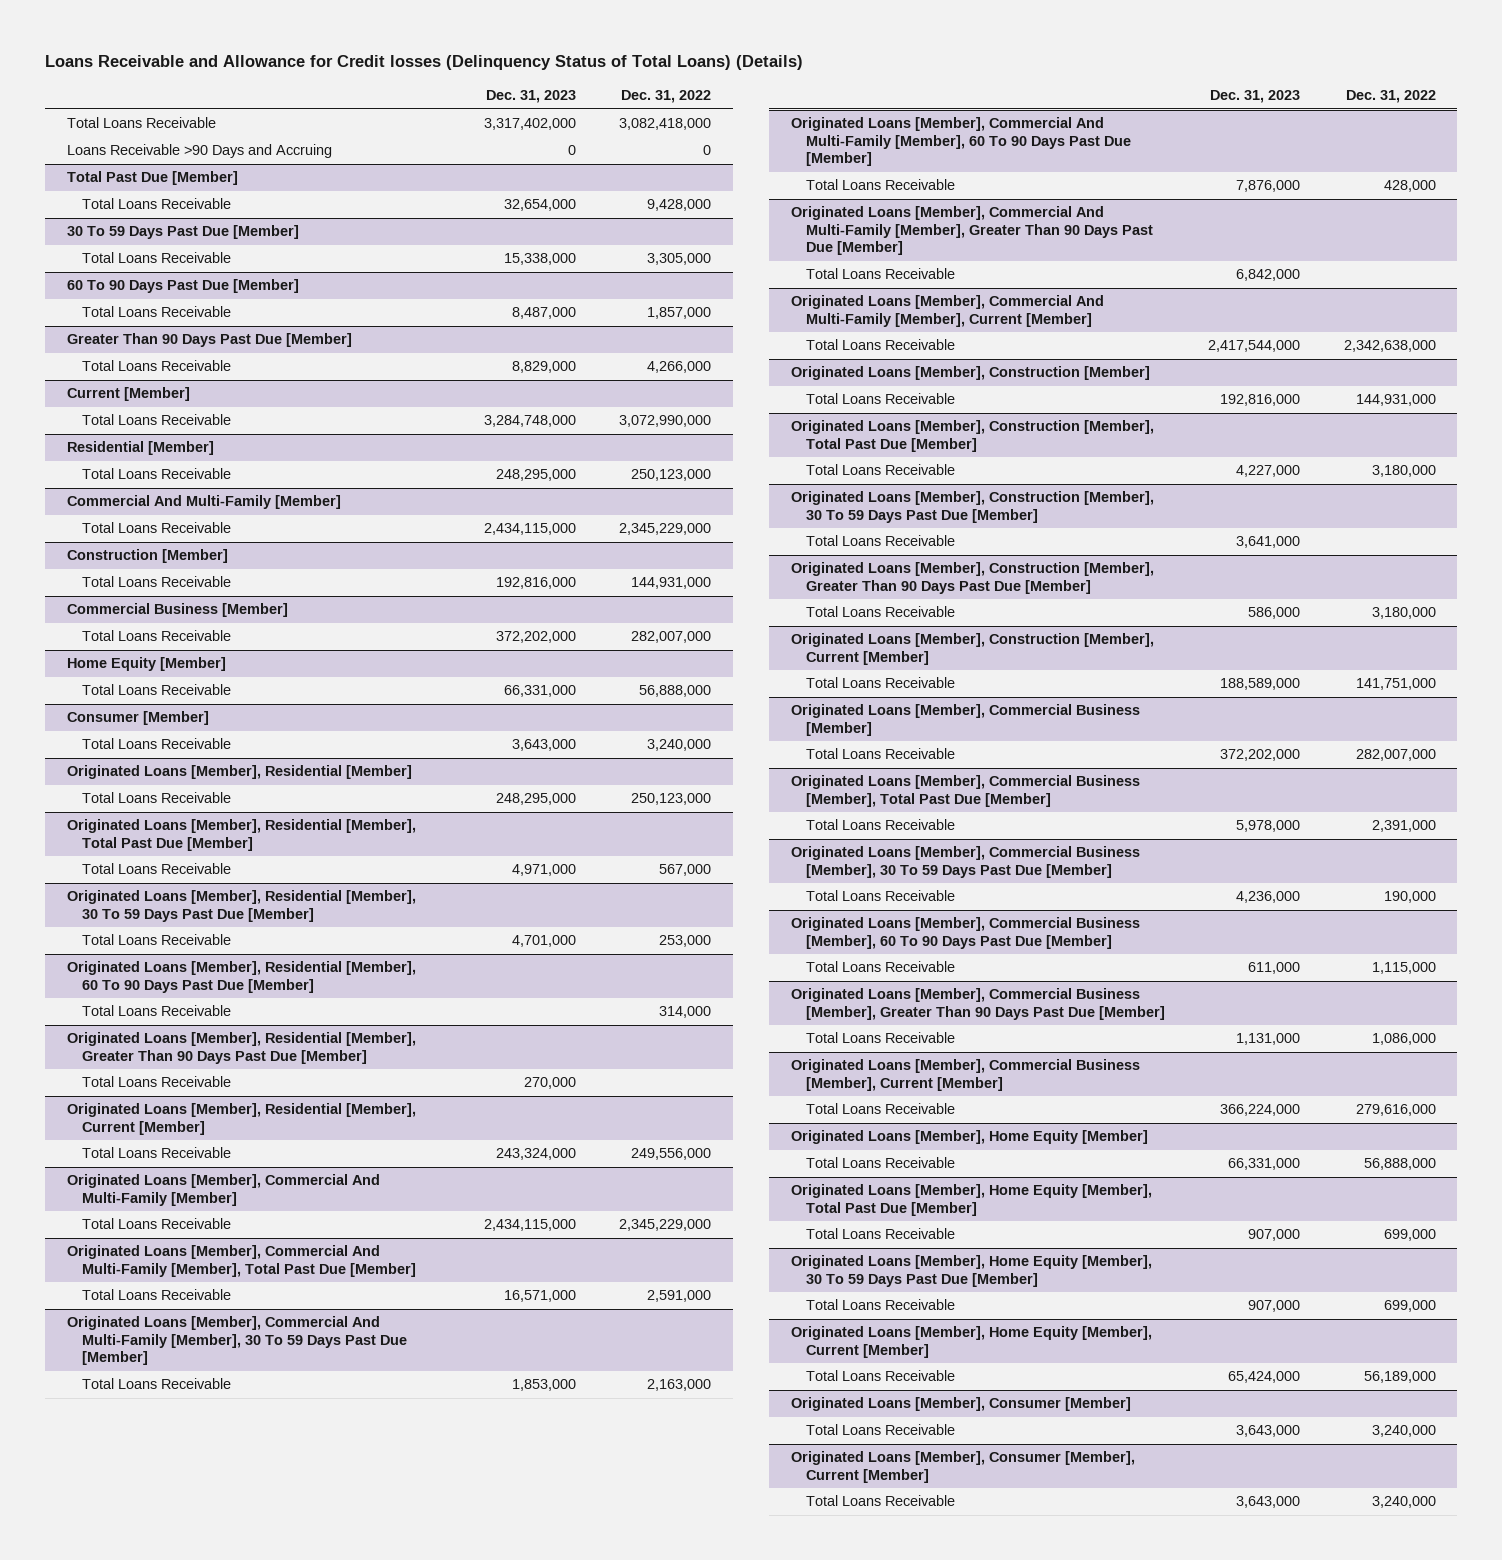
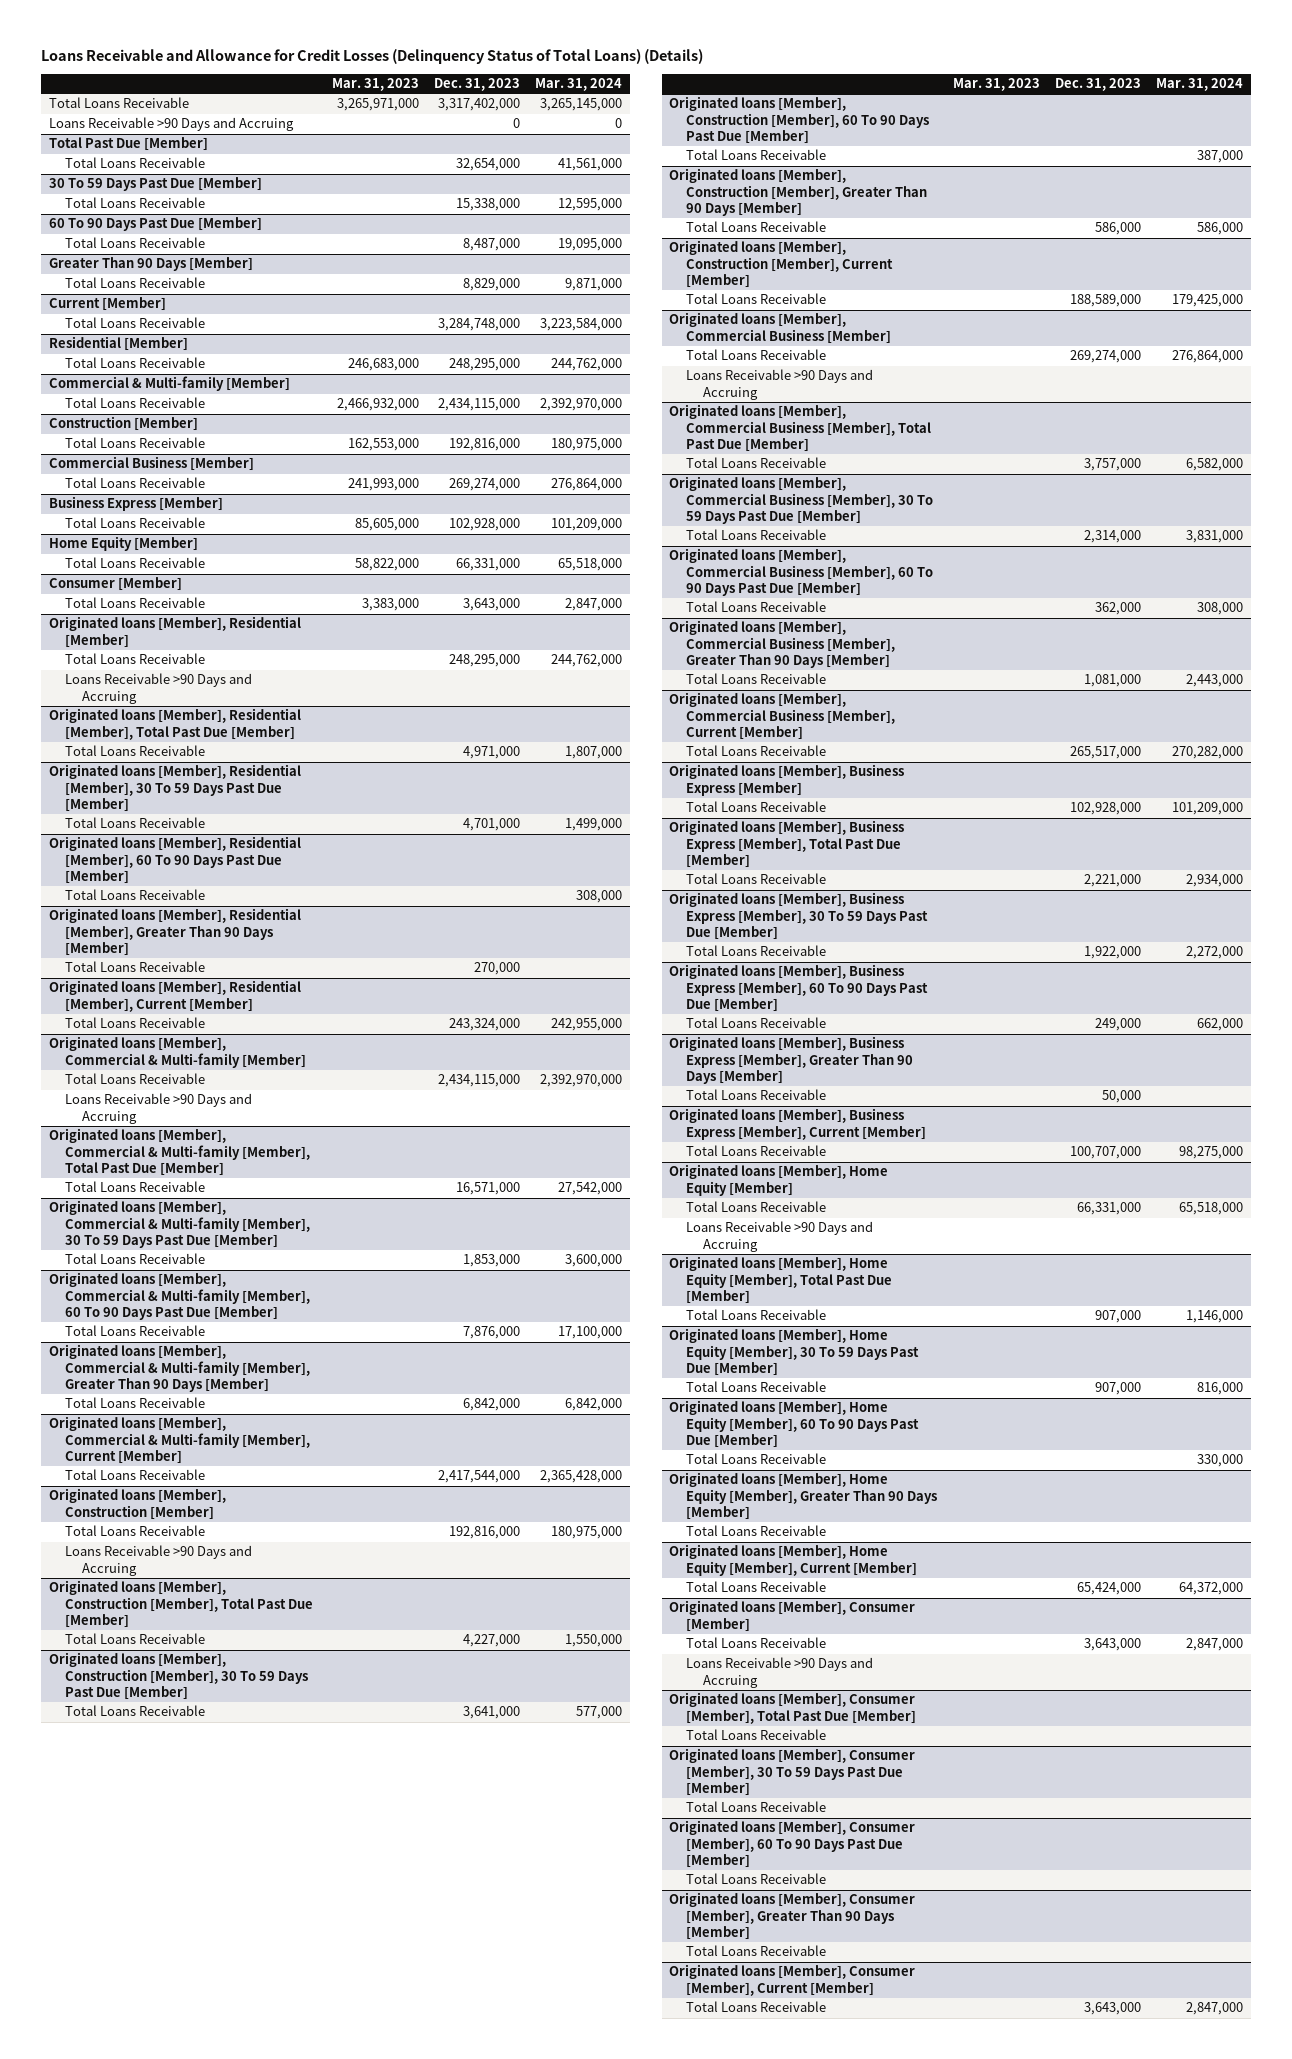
- Loans Receivable and Allowance for Credit losses (Delinquency Status of Total Loans) (Details)
+ Loans Receivable and Allowance for Credit Losses (Delinquency Status of Total Loans) (Details)
- | Dec. 31, 2023 | Dec. 31, 2022
+ | Mar. 31, 2023 | Dec. 31, 2023 | Mar. 31, 2024
- Greater Than 90 Days Past Due [Member]
+ Greater Than 90 Days [Member]
- Commercial And Multi-Family [Member]
+ Commercial & Multi-family [Member]
@ Commercial Business [Member]
- Total Loans Receivable | 372,202,000 | 282,007,000
+ Total Loans Receivable | 241,993,000 | 269,274,000 | 276,864,000
+ Business Express [Member]
+ Total Loans Receivable | 85,605,000 | 102,928,000 | 101,209,000
- Originated Loans [Member], Residential [Member]
+ Originated loans [Member], Residential [Member]
- Originated Loans [Member], Residential [Member], Total Past Due [Member]
+ Loans Receivable >90 Days and Accruing
+ Originated loans [Member], Residential [Member], Total Past Due [Member]
- Originated Loans [Member], Residential [Member], 30 To 59 Days Past Due [Member]
+ Originated loans [Member], Residential [Member], 30 To 59 Days Past Due [Member]
- Originated Loans [Member], Residential [Member], 60 To 90 Days Past Due [Member]
+ Originated loans [Member], Residential [Member], 60 To 90 Days Past Due [Member]
- Originated Loans [Member], Residential [Member], Greater Than 90 Days Past Due [Member]
+ Originated loans [Member], Residential [Member], Greater Than 90 Days [Member]
- Originated Loans [Member], Residential [Member], Current [Member]
+ Originated loans [Member], Residential [Member], Current [Member]
- Originated Loans [Member], Commercial And Multi-Family [Member]
+ Originated loans [Member], Commercial & Multi-family [Member]
- Originated Loans [Member], Commercial And Multi-Family [Member], Total Past Due [Member]
+ Loans Receivable >90 Days and Accruing
+ Originated loans [Member], Commercial & Multi-family [Member], Total Past Due [Member]
- Originated Loans [Member], Commercial And Multi-Family [Member], 30 To 59 Days Past Due [Member]
+ Originated loans [Member], Commercial & Multi-family [Member], 30 To 59 Days Past Due [Member]
- Originated Loans [Member], Commercial And Multi-Family [Member], 60 To 90 Days Past Due [Member]
+ Originated loans [Member], Commercial & Multi-family [Member], 60 To 90 Days Past Due [Member]
- Originated Loans [Member], Commercial And Multi-Family [Member], Greater Than 90 Days Past Due [Member]
+ Originated loans [Member], Commercial & Multi-family [Member], Greater Than 90 Days [Member]
- Originated Loans [Member], Commercial And Multi-Family [Member], Current [Member]
+ Originated loans [Member], Commercial & Multi-family [Member], Current [Member]
- Originated Loans [Member], Construction [Member]
+ Originated loans [Member], Construction [Member]
- Originated Loans [Member], Construction [Member], Total Past Due [Member]
+ Loans Receivable >90 Days and Accruing
+ Originated loans [Member], Construction [Member], Total Past Due [Member]
- Originated Loans [Member], Construction [Member], 30 To 59 Days Past Due [Member]
+ Originated loans [Member], Construction [Member], 30 To 59 Days Past Due [Member]
- Originated Loans [Member], Construction [Member], Greater Than 90 Days Past Due [Member]
+ Originated loans [Member], Construction [Member], 60 To 90 Days Past Due [Member]
+ Total Loans Receivable | | | 387,000
+ Originated loans [Member], Construction [Member], Greater Than 90 Days [Member]
- Originated Loans [Member], Construction [Member], Current [Member]
+ Originated loans [Member], Construction [Member], Current [Member]
- Originated Loans [Member], Commercial Business [Member]
- Total Loans Receivable | 372,202,000 | 282,007,000
- Originated Loans [Member], Commercial Business [Member], Total Past Due [Member]
- Total Loans Receivable | 5,978,000 | 2,391,000
- Originated Loans [Member], Commercial Business [Member], 30 To 59 Days Past Due [Member]
- Total Loans Receivable | 4,236,000 | 190,000
- Originated Loans [Member], Commercial Business [Member], 60 To 90 Days Past Due [Member]
- Total Loans Receivable | 611,000 | 1,115,000
- Originated Loans [Member], Commercial Business [Member], Greater Than 90 Days Past Due [Member]
- Total Loans Receivable | 1,131,000 | 1,086,000
- Originated Loans [Member], Commercial Business [Member], Current [Member]
- Total Loans Receivable | 366,224,000 | 279,616,000
- Originated Loans [Member], Home Equity [Member]
+ Originated loans [Member], Commercial Business [Member]
+ Total Loans Receivable | | 269,274,000 | 276,864,000
+ Loans Receivable >90 Days and Accruing
+ Originated loans [Member], Commercial Business [Member], Total Past Due [Member]
+ Total Loans Receivable | | 3,757,000 | 6,582,000
+ Originated loans [Member], Commercial Business [Member], 30 To 59 Days Past Due [Member]
+ Total Loans Receivable | | 2,314,000 | 3,831,000
+ Originated loans [Member], Commercial Business [Member], 60 To 90 Days Past Due [Member]
+ Total Loans Receivable | | 362,000 | 308,000
+ Originated loans [Member], Commercial Business [Member], Greater Than 90 Days [Member]
+ Total Loans Receivable | | 1,081,000 | 2,443,000
+ Originated loans [Member], Commercial Business [Member], Current [Member]
+ Total Loans Receivable | | 265,517,000 | 270,282,000
+ Originated loans [Member], Business Express [Member]
+ Total Loans Receivable | | 102,928,000 | 101,209,000
+ Originated loans [Member], Business Express [Member], Total Past Due [Member]
+ Total Loans Receivable | | 2,221,000 | 2,934,000
+ Originated loans [Member], Business Express [Member], 30 To 59 Days Past Due [Member]
+ Total Loans Receivable | | 1,922,000 | 2,272,000
+ Originated loans [Member], Business Express [Member], 60 To 90 Days Past Due [Member]
+ Total Loans Receivable | | 249,000 | 662,000
+ Originated loans [Member], Business Express [Member], Greater Than 90 Days [Member]
+ Total Loans Receivable | | 50,000 |
+ Originated loans [Member], Business Express [Member], Current [Member]
+ Total Loans Receivable | | 100,707,000 | 98,275,000
+ Originated loans [Member], Home Equity [Member]
- Originated Loans [Member], Home Equity [Member], Total Past Due [Member]
+ Loans Receivable >90 Days and Accruing
+ Originated loans [Member], Home Equity [Member], Total Past Due [Member]
- Originated Loans [Member], Home Equity [Member], 30 To 59 Days Past Due [Member]
+ Originated loans [Member], Home Equity [Member], 30 To 59 Days Past Due [Member]
- Originated Loans [Member], Home Equity [Member], Current [Member]
+ Originated loans [Member], Home Equity [Member], 60 To 90 Days Past Due [Member]
+ Total Loans Receivable | | | 330,000
+ Originated loans [Member], Home Equity [Member], Greater Than 90 Days [Member]
+ Total Loans Receivable
+ Originated loans [Member], Home Equity [Member], Current [Member]
- Originated Loans [Member], Consumer [Member]
+ Originated loans [Member], Consumer [Member]
- Originated Loans [Member], Consumer [Member], Current [Member]
+ Loans Receivable >90 Days and Accruing
+ Originated loans [Member], Consumer [Member], Total Past Due [Member]
+ Total Loans Receivable
+ Originated loans [Member], Consumer [Member], 30 To 59 Days Past Due [Member]
+ Total Loans Receivable
+ Originated loans [Member], Consumer [Member], 60 To 90 Days Past Due [Member]
+ Total Loans Receivable
+ Originated loans [Member], Consumer [Member], Greater Than 90 Days [Member]
+ Total Loans Receivable
+ Originated loans [Member], Consumer [Member], Current [Member]

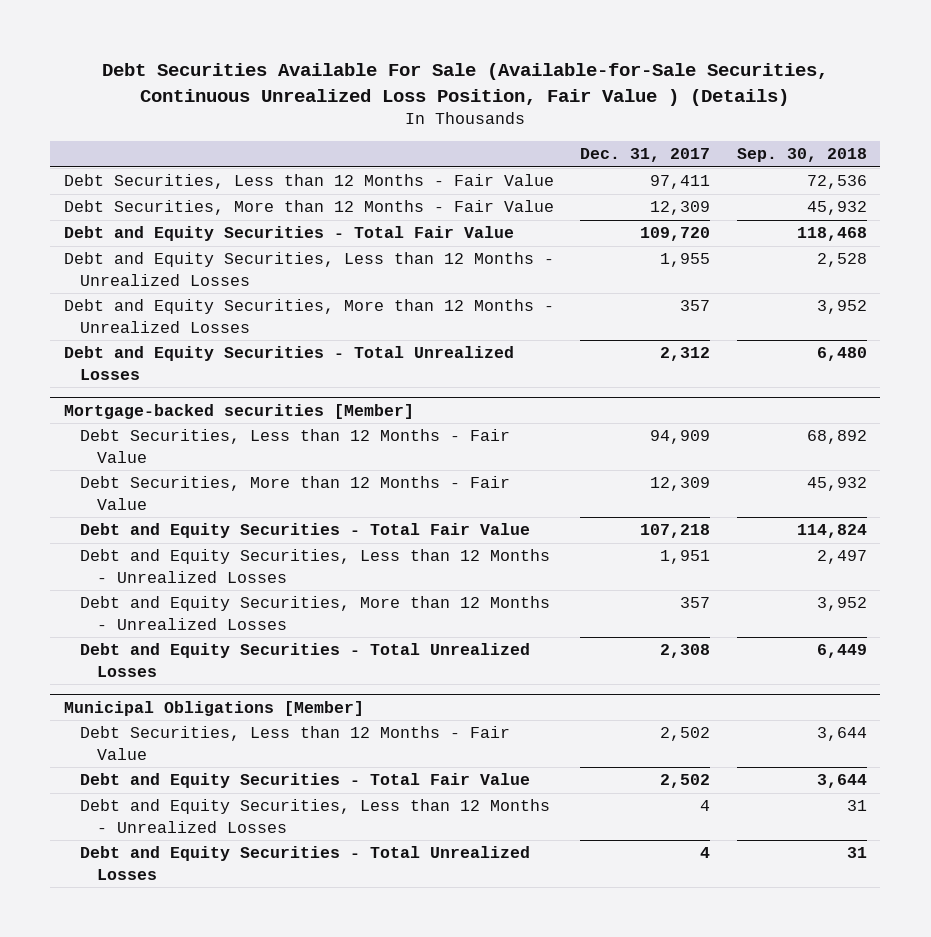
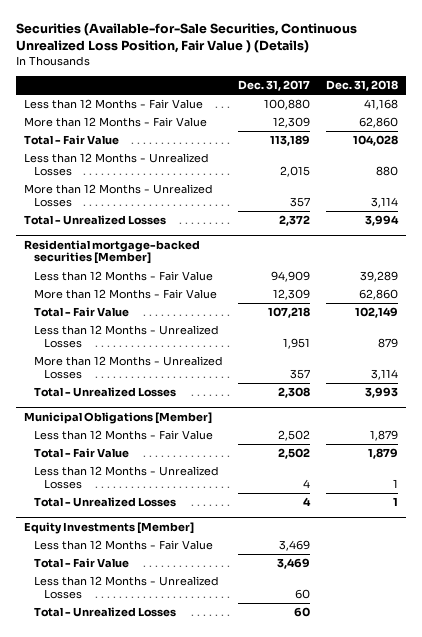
- Debt Securities Available For Sale (Available-for-Sale Securities, Continuous Unrealized Loss Position, Fair Value ) (Details)
+ Securities (Available-for-Sale Securities, Continuous Unrealized Loss Position, Fair Value ) (Details)
- | Dec. 31, 2017 | Sep. 30, 2018
+ | Dec. 31, 2017 | Dec. 31, 2018
- Debt Securities, Less than 12 Months - Fair Value | 97,411 | 72,536
- Debt Securities, More than 12 Months - Fair Value | 12,309 | 45,932
- Debt and Equity Securities - Total Fair Value | 109,720 | 118,468
- Debt and Equity Securities, Less than 12 Months - Unrealized Losses | 1,955 | 2,528
- Debt and Equity Securities, More than 12 Months - Unrealized Losses | 357 | 3,952
- Debt and Equity Securities - Total Unrealized Losses | 2,312 | 6,480
- Mortgage-backed securities [Member]
- Debt Securities, Less than 12 Months - Fair Value | 94,909 | 68,892
- Debt Securities, More than 12 Months - Fair Value | 12,309 | 45,932
- Debt and Equity Securities - Total Fair Value | 107,218 | 114,824
- Debt and Equity Securities, Less than 12 Months - Unrealized Losses | 1,951 | 2,497
- Debt and Equity Securities, More than 12 Months - Unrealized Losses | 357 | 3,952
- Debt and Equity Securities - Total Unrealized Losses | 2,308 | 6,449
+ Less than 12 Months - Fair Value | 100,880 | 41,168
+ More than 12 Months - Fair Value | 12,309 | 62,860
+ Total - Fair Value | 113,189 | 104,028
+ Less than 12 Months - Unrealized Losses | 2,015 | 880
+ More than 12 Months - Unrealized Losses | 357 | 3,114
+ Total - Unrealized Losses | 2,372 | 3,994
+ Residential mortgage-backed securities [Member]
+ Less than 12 Months - Fair Value | 94,909 | 39,289
+ More than 12 Months - Fair Value | 12,309 | 62,860
+ Total - Fair Value | 107,218 | 102,149
+ Less than 12 Months - Unrealized Losses | 1,951 | 879
+ More than 12 Months - Unrealized Losses | 357 | 3,114
+ Total - Unrealized Losses | 2,308 | 3,993
@ Municipal Obligations [Member]
- Debt Securities, Less than 12 Months - Fair Value | 2,502 | 3,644
- Debt and Equity Securities - Total Fair Value | 2,502 | 3,644
- Debt and Equity Securities, Less than 12 Months - Unrealized Losses | 4 | 31
- Debt and Equity Securities - Total Unrealized Losses | 4 | 31
+ Less than 12 Months - Fair Value | 2,502 | 1,879
+ Total - Fair Value | 2,502 | 1,879
+ Less than 12 Months - Unrealized Losses | 4 | 1
+ Total - Unrealized Losses | 4 | 1
+ Equity Investments [Member]
+ Less than 12 Months - Fair Value | 3,469 |
+ Total - Fair Value | 3,469 |
+ Less than 12 Months - Unrealized Losses | 60 |
+ Total - Unrealized Losses | 60 |

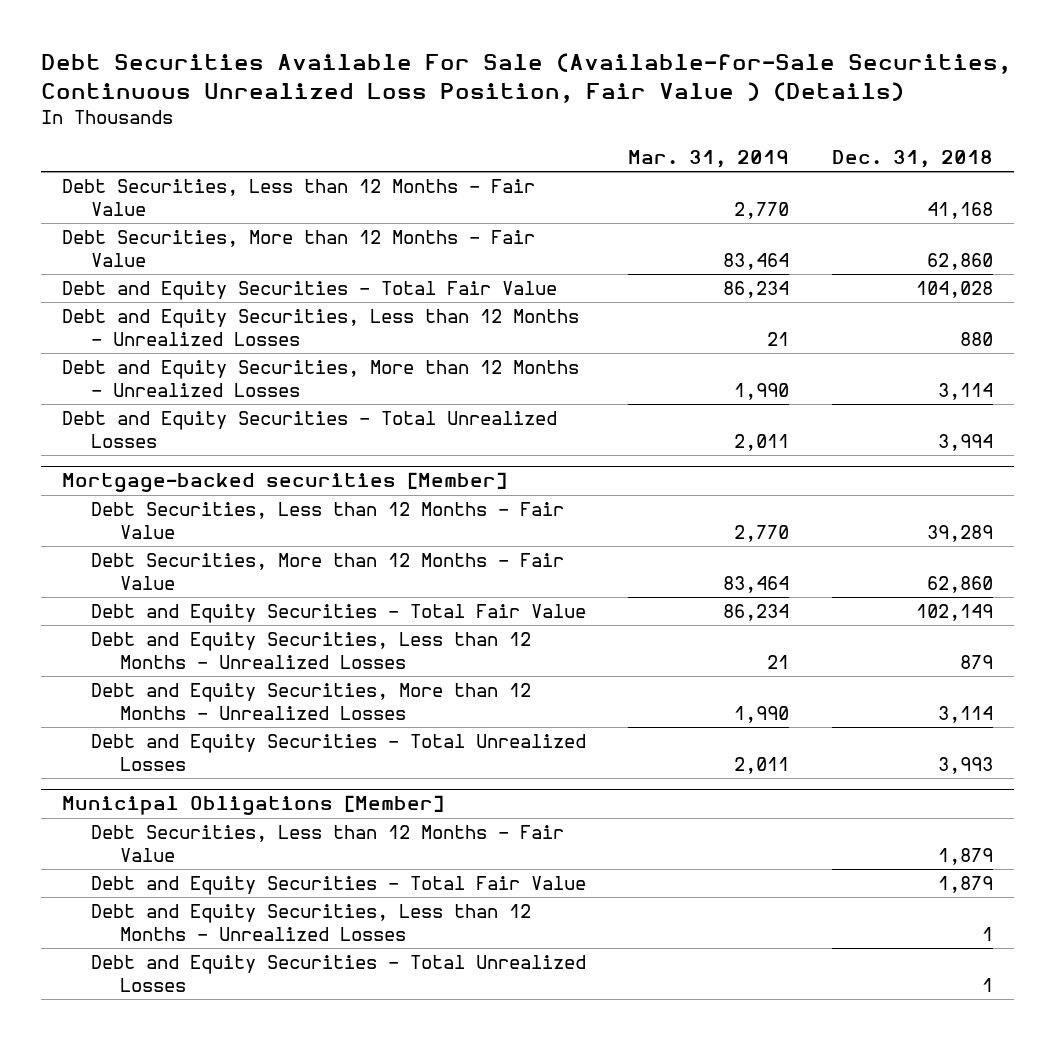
- Securities (Available-for-Sale Securities, Continuous Unrealized Loss Position, Fair Value ) (Details)
+ Debt Securities Available For Sale (Available-for-Sale Securities, Continuous Unrealized Loss Position, Fair Value ) (Details)
- | Dec. 31, 2017 | Dec. 31, 2018
+ | Mar. 31, 2019 | Dec. 31, 2018
- Less than 12 Months - Fair Value | 100,880 | 41,168
- More than 12 Months - Fair Value | 12,309 | 62,860
- Total - Fair Value | 113,189 | 104,028
- Less than 12 Months - Unrealized Losses | 2,015 | 880
- More than 12 Months - Unrealized Losses | 357 | 3,114
- Total - Unrealized Losses | 2,372 | 3,994
- Residential mortgage-backed securities [Member]
- Less than 12 Months - Fair Value | 94,909 | 39,289
- More than 12 Months - Fair Value | 12,309 | 62,860
- Total - Fair Value | 107,218 | 102,149
- Less than 12 Months - Unrealized Losses | 1,951 | 879
- More than 12 Months - Unrealized Losses | 357 | 3,114
- Total - Unrealized Losses | 2,308 | 3,993
+ Debt Securities, Less than 12 Months - Fair Value | 2,770 | 41,168
+ Debt Securities, More than 12 Months - Fair Value | 83,464 | 62,860
+ Debt and Equity Securities - Total Fair Value | 86,234 | 104,028
+ Debt and Equity Securities, Less than 12 Months - Unrealized Losses | 21 | 880
+ Debt and Equity Securities, More than 12 Months - Unrealized Losses | 1,990 | 3,114
+ Debt and Equity Securities - Total Unrealized Losses | 2,011 | 3,994
+ Mortgage-backed securities [Member]
+ Debt Securities, Less than 12 Months - Fair Value | 2,770 | 39,289
+ Debt Securities, More than 12 Months - Fair Value | 83,464 | 62,860
+ Debt and Equity Securities - Total Fair Value | 86,234 | 102,149
+ Debt and Equity Securities, Less than 12 Months - Unrealized Losses | 21 | 879
+ Debt and Equity Securities, More than 12 Months - Unrealized Losses | 1,990 | 3,114
+ Debt and Equity Securities - Total Unrealized Losses | 2,011 | 3,993
@ Municipal Obligations [Member]
- Less than 12 Months - Fair Value | 2,502 | 1,879
- Total - Fair Value | 2,502 | 1,879
- Less than 12 Months - Unrealized Losses | 4 | 1
- Total - Unrealized Losses | 4 | 1
- Equity Investments [Member]
- Less than 12 Months - Fair Value | 3,469 |
- Total - Fair Value | 3,469 |
- Less than 12 Months - Unrealized Losses | 60 |
- Total - Unrealized Losses | 60 |
@ Municipal Obligations [Member]
+ Debt Securities, Less than 12 Months - Fair Value | | 1,879
+ Debt and Equity Securities - Total Fair Value | | 1,879
+ Debt and Equity Securities, Less than 12 Months - Unrealized Losses | | 1
+ Debt and Equity Securities - Total Unrealized Losses | | 1

